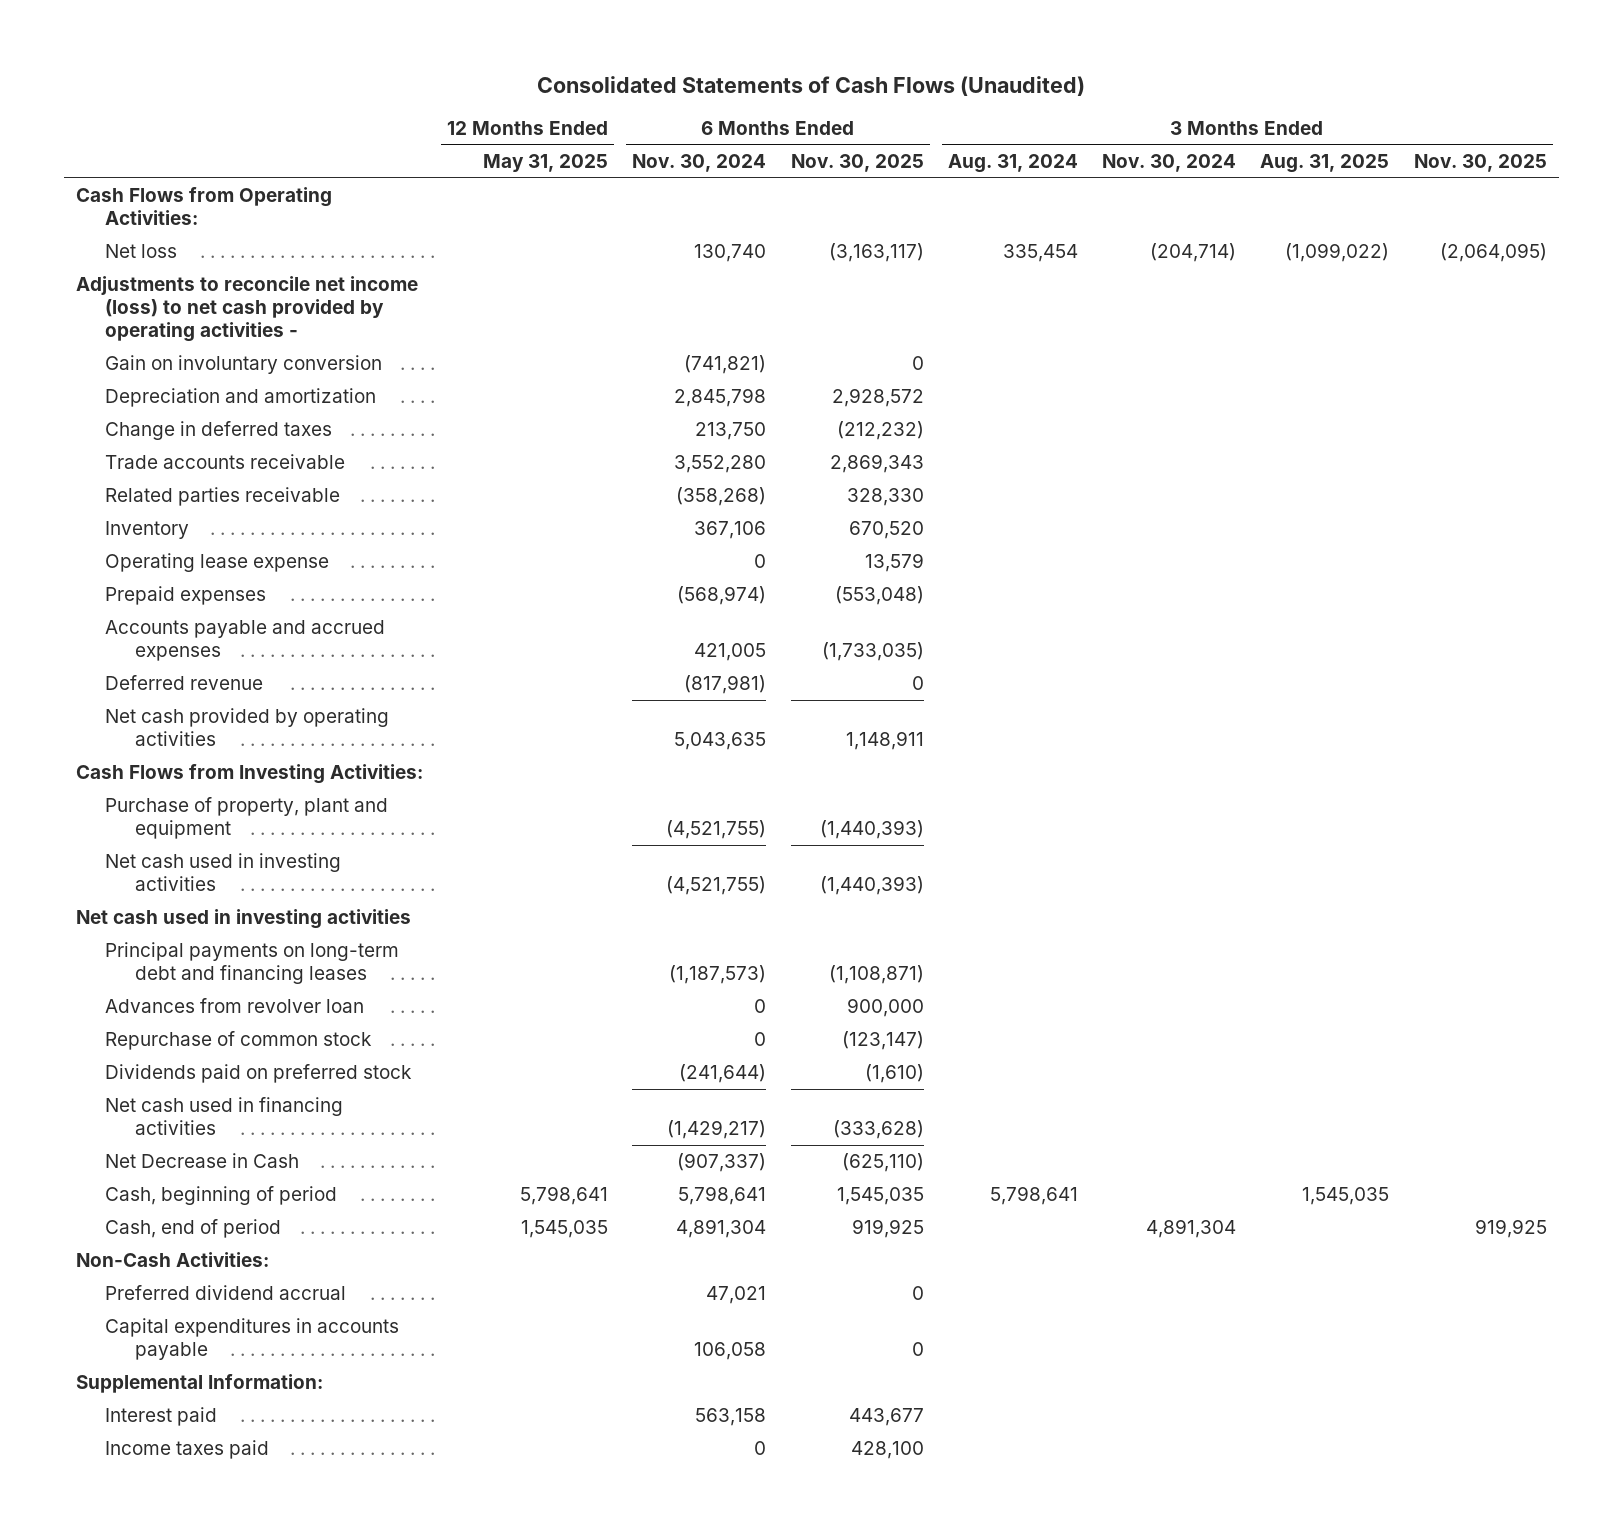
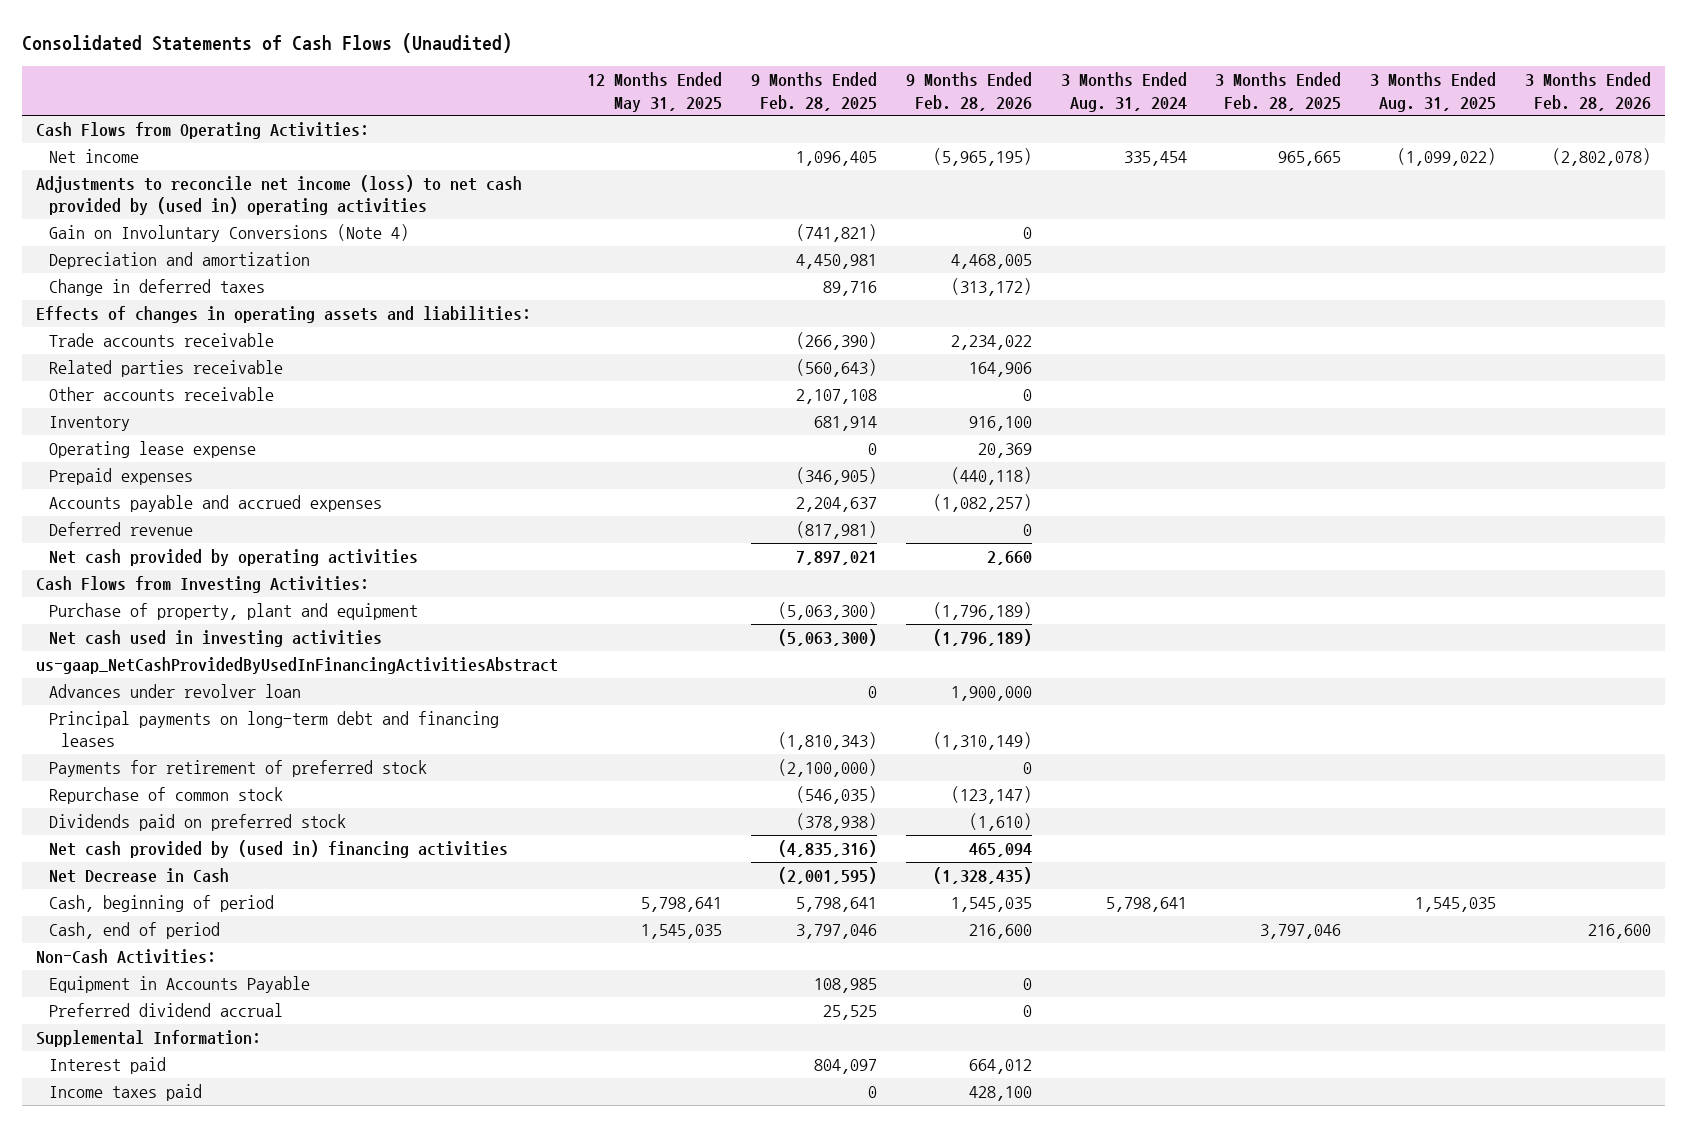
- | 12 Months Ended May 31, 2025 | 6 Months Ended Nov. 30, 2024 | 6 Months Ended Nov. 30, 2025 | 3 Months Ended Aug. 31, 2024 | 3 Months Ended Nov. 30, 2024 | 3 Months Ended Aug. 31, 2025 | 3 Months Ended Nov. 30, 2025
+ | 12 Months Ended May 31, 2025 | 9 Months Ended Feb. 28, 2025 | 9 Months Ended Feb. 28, 2026 | 3 Months Ended Aug. 31, 2024 | 3 Months Ended Feb. 28, 2025 | 3 Months Ended Aug. 31, 2025 | 3 Months Ended Feb. 28, 2026
- Net loss | | 130,740 | (3,163,117) | 335,454 | (204,714) | (1,099,022) | (2,064,095)
- Adjustments to reconcile net income (loss) to net cash provided by operating activities -
- Gain on involuntary conversion | | (741,821) | 0 | | | |
+ Net income | | 1,096,405 | (5,965,195) | 335,454 | 965,665 | (1,099,022) | (2,802,078)
+ Adjustments to reconcile net income (loss) to net cash provided by (used in) operating activities
+ Gain on Involuntary Conversions (Note 4) | | (741,821) | 0 | | | |
+ Effects of changes in operating assets and liabilities:
+ Other accounts receivable | | 2,107,108 | 0 | | | |
- Net cash used in investing activities
+ us-gaap_NetCashProvidedByUsedInFinancingActivitiesAbstract
+ Advances under revolver loan | | 0 | 1,900,000 | | | |
- Advances from revolver loan | | 0 | 900,000 | | | |
+ Payments for retirement of preferred stock | | (2,100,000) | 0 | | | |
- Net cash used in financing activities | | (1,429,217) | (333,628) | | | |
+ Net cash provided by (used in) financing activities | | (4,835,316) | 465,094 | | | |
+ Equipment in Accounts Payable | | 108,985 | 0 | | | |
- Capital expenditures in accounts payable | | 106,058 | 0 | | | |

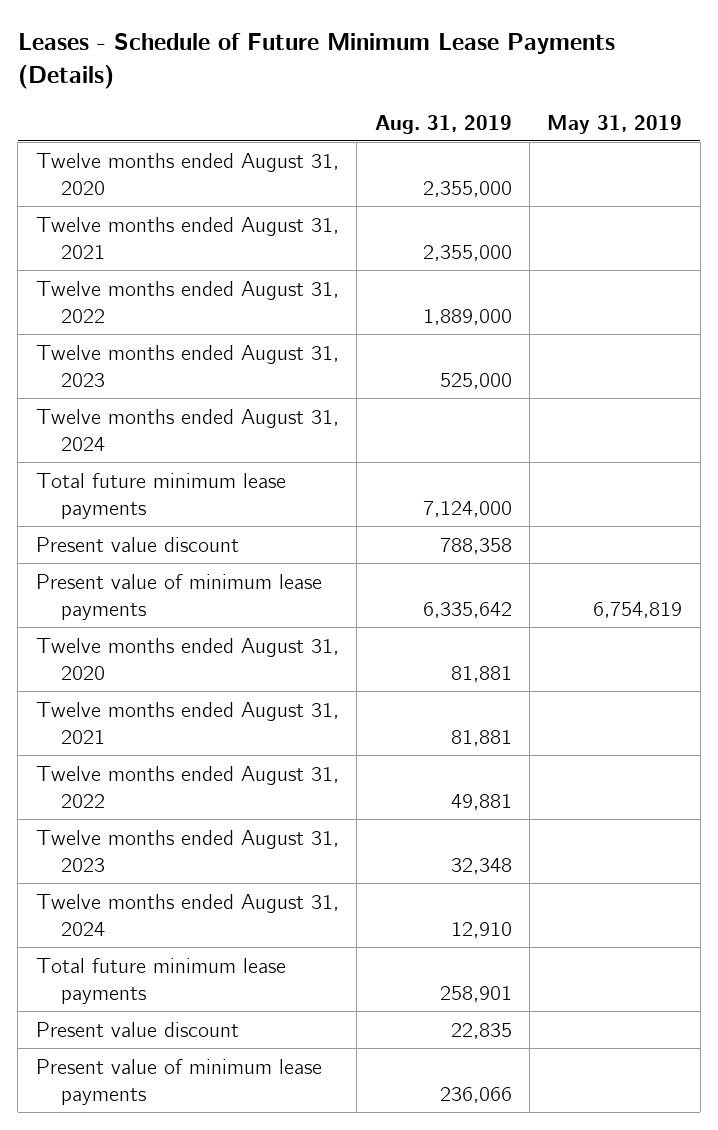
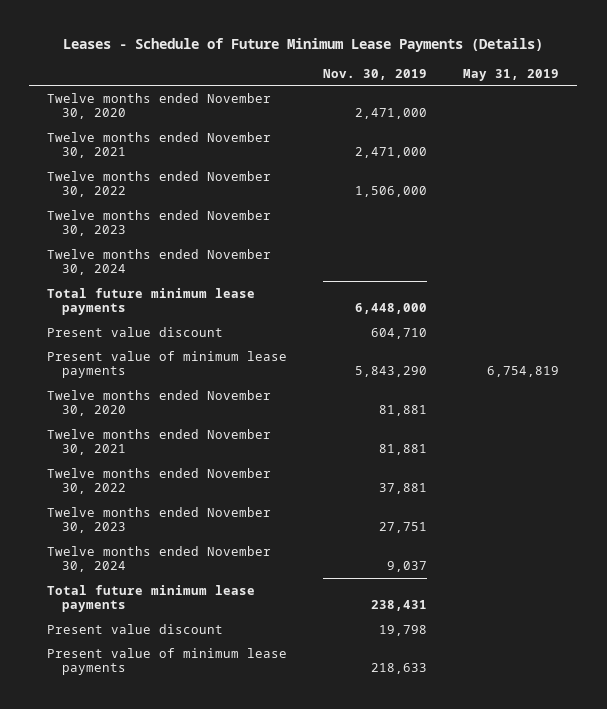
- | Aug. 31, 2019 | May 31, 2019
+ | Nov. 30, 2019 | May 31, 2019
- Twelve months ended August 31, 2020 | 2,355,000 |
- Twelve months ended August 31, 2021 | 2,355,000 |
- Twelve months ended August 31, 2022 | 1,889,000 |
- Twelve months ended August 31, 2023 | 525,000 |
- Twelve months ended August 31, 2024
+ Twelve months ended November 30, 2020 | 2,471,000 |
+ Twelve months ended November 30, 2021 | 2,471,000 |
+ Twelve months ended November 30, 2022 | 1,506,000 |
+ Twelve months ended November 30, 2023
+ Twelve months ended November 30, 2024
- Twelve months ended August 31, 2020 | 81,881 |
- Twelve months ended August 31, 2021 | 81,881 |
- Twelve months ended August 31, 2022 | 49,881 |
- Twelve months ended August 31, 2023 | 32,348 |
- Twelve months ended August 31, 2024 | 12,910 |
+ Twelve months ended November 30, 2020 | 81,881 |
+ Twelve months ended November 30, 2021 | 81,881 |
+ Twelve months ended November 30, 2022 | 37,881 |
+ Twelve months ended November 30, 2023 | 27,751 |
+ Twelve months ended November 30, 2024 | 9,037 |

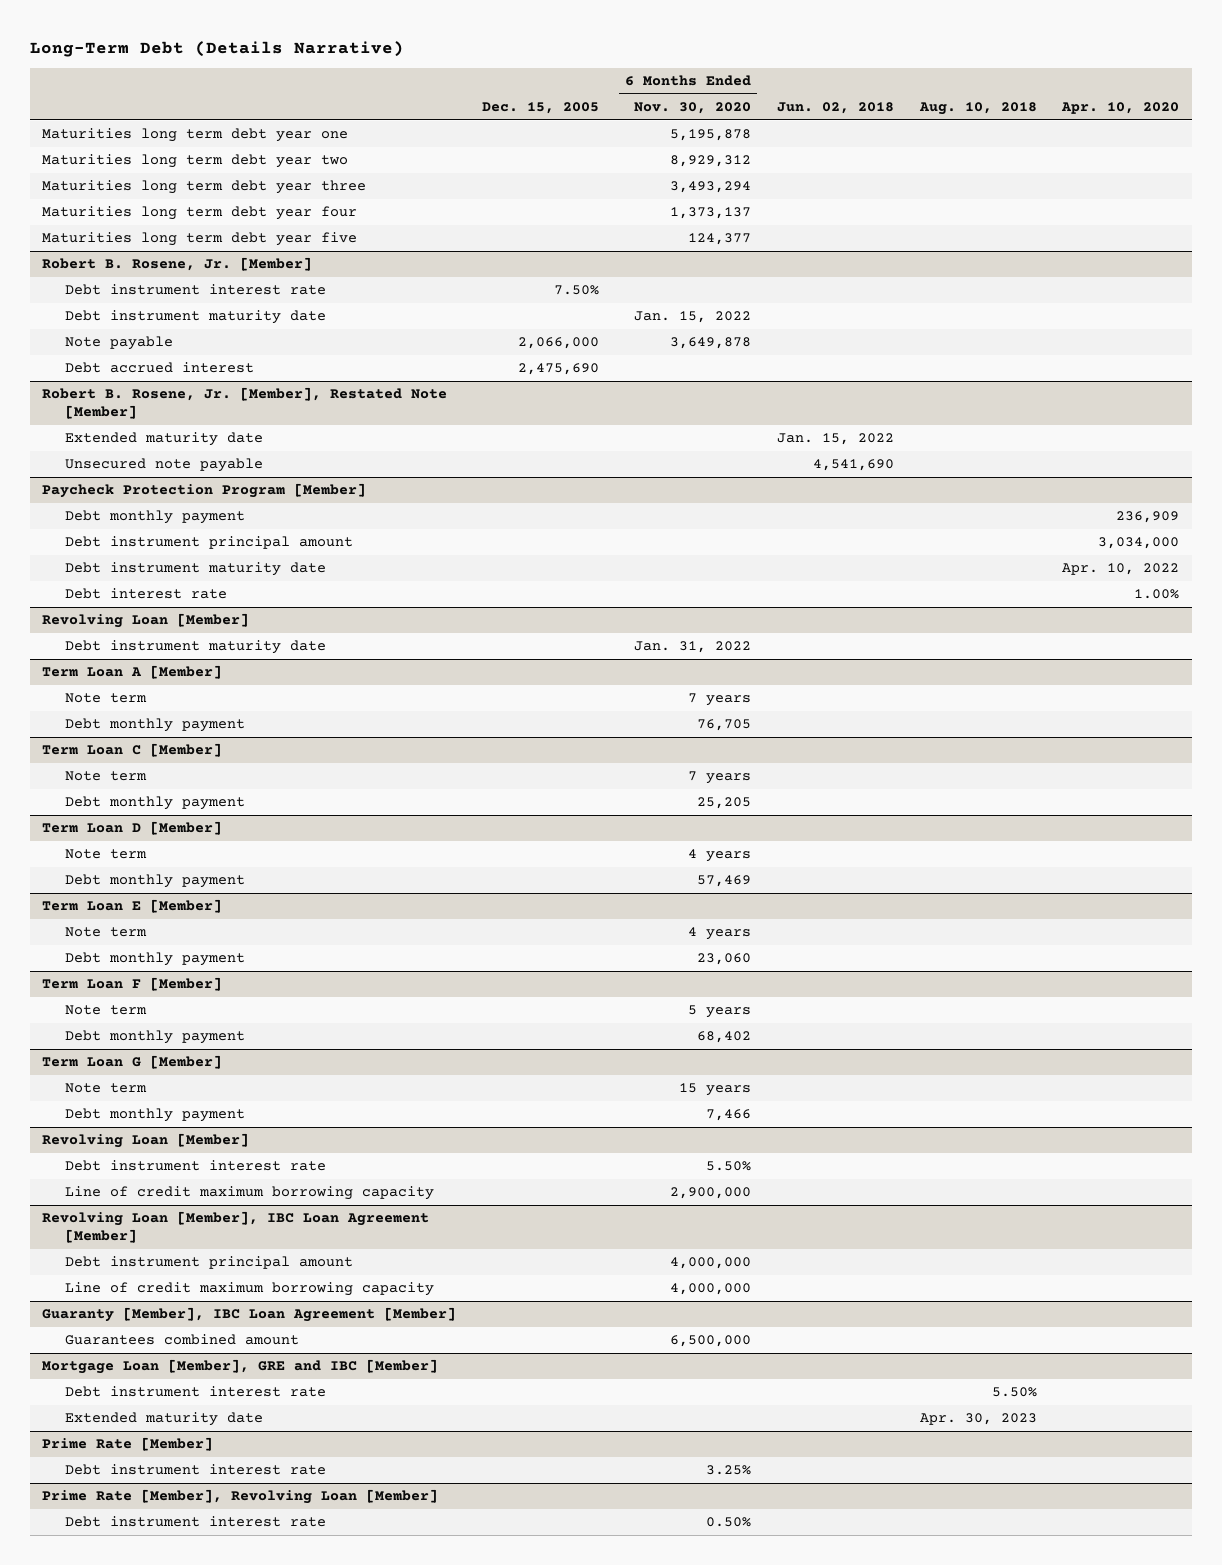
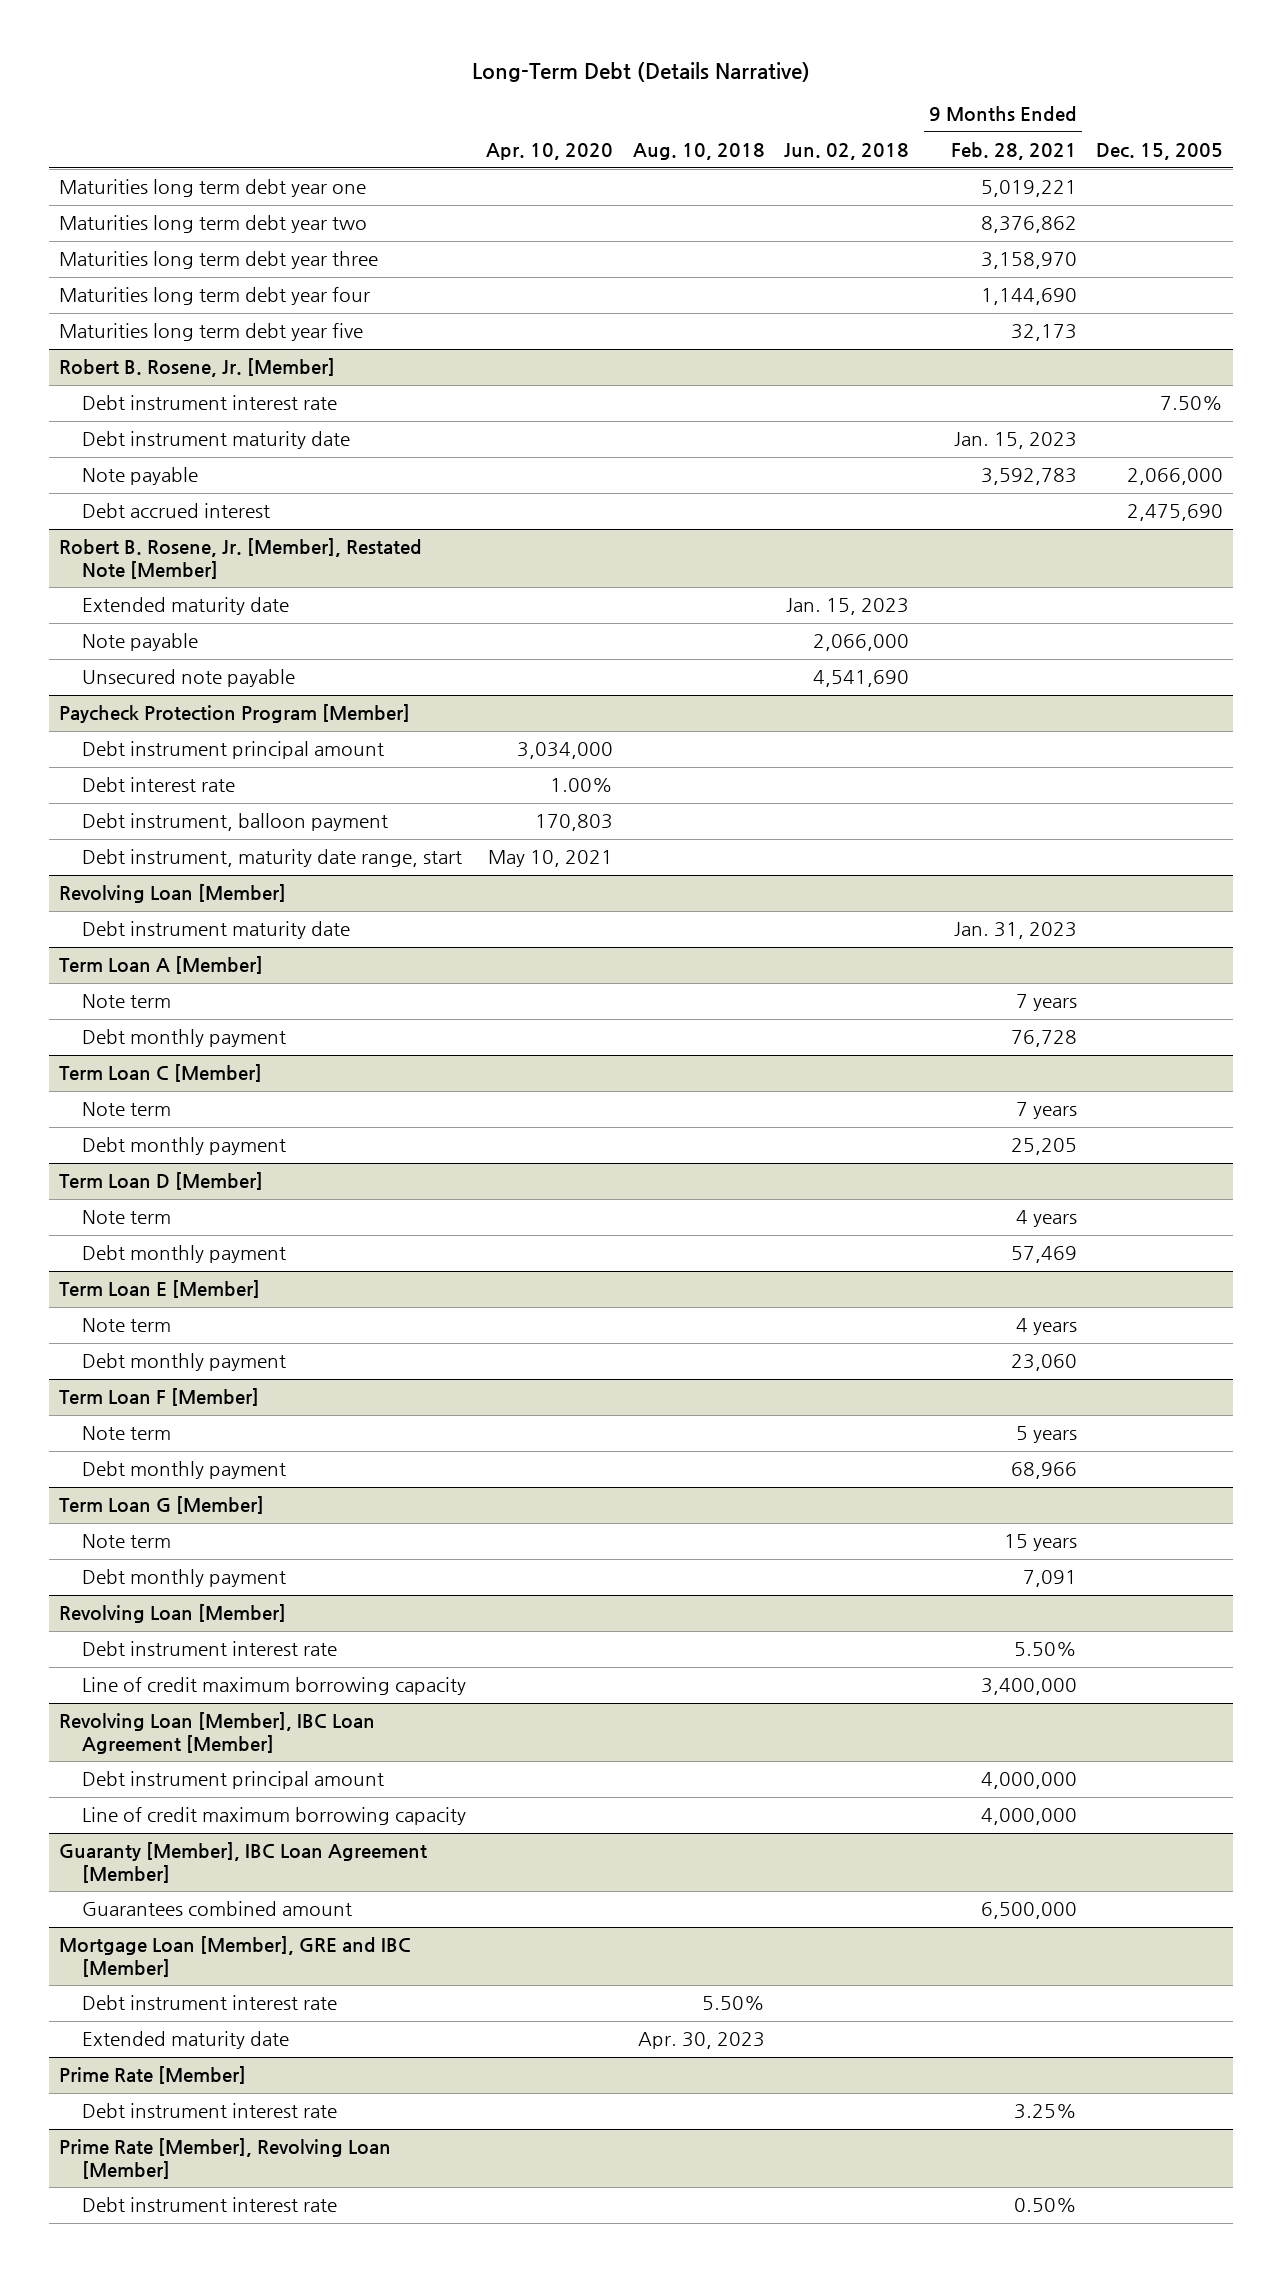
- | Dec. 15, 2005 | 6 Months Ended Nov. 30, 2020 | Jun. 02, 2018 | Aug. 10, 2018 | Apr. 10, 2020
+ | Apr. 10, 2020 | Aug. 10, 2018 | Jun. 02, 2018 | 9 Months Ended Feb. 28, 2021 | Dec. 15, 2005
@ Robert B. Rosene, Jr. [Member], Restated Note [Member]
- Extended maturity date | | | Jan. 15, 2022 | |
+ Extended maturity date | | | Jan. 15, 2023 | |
+ Note payable | | | 2,066,000 | |
@ Paycheck Protection Program [Member]
- Debt monthly payment | | | | | 236,909
- Debt instrument maturity date | | | | | Apr. 10, 2022
+ Debt instrument, balloon payment | 170,803 | | | |
+ Debt instrument, maturity date range, start | May 10, 2021 | | | |

